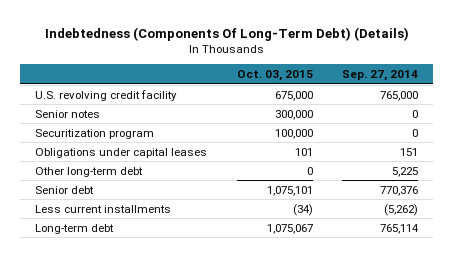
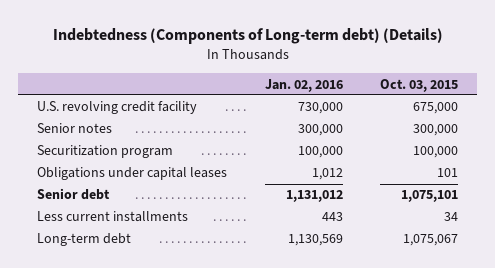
- Indebtedness (Components Of Long-Term Debt) (Details)
+ Indebtedness (Components of Long-term debt) (Details)
- | Oct. 03, 2015 | Sep. 27, 2014
+ | Jan. 02, 2016 | Oct. 03, 2015
- Other long-term debt | 0 | 5,225
- Less current installments | (34) | (5,262)
+ Less current installments | 443 | 34

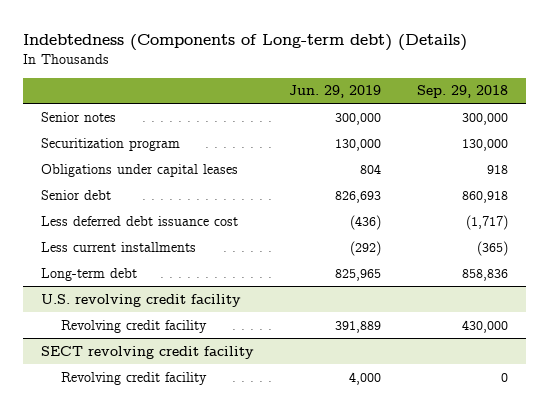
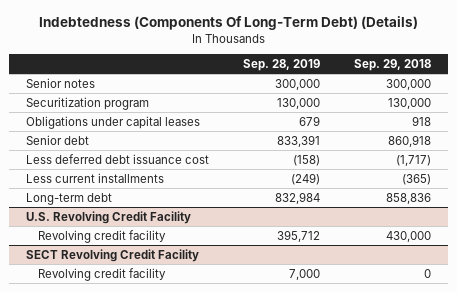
- Indebtedness (Components of Long-term debt) (Details)
+ Indebtedness (Components Of Long-Term Debt) (Details)
- | Jun. 29, 2019 | Sep. 29, 2018
+ | Sep. 28, 2019 | Sep. 29, 2018
- U.S. revolving credit facility
+ U.S. Revolving Credit Facility
- SECT revolving credit facility
+ SECT Revolving Credit Facility

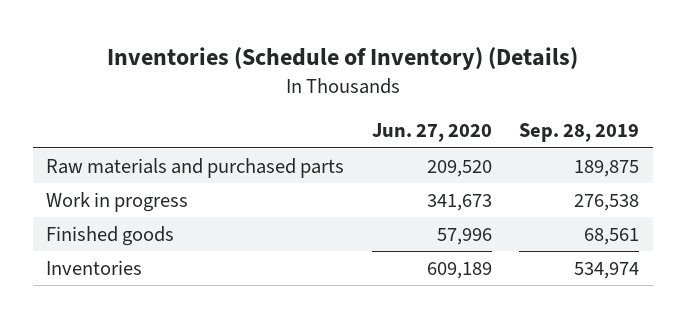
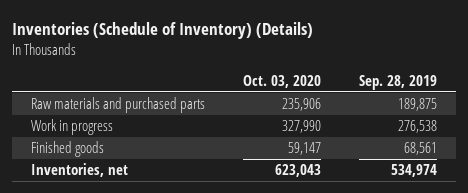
- | Jun. 27, 2020 | Sep. 28, 2019
+ | Oct. 03, 2020 | Sep. 28, 2019
- Inventories | 609,189 | 534,974
+ Inventories, net | 623,043 | 534,974

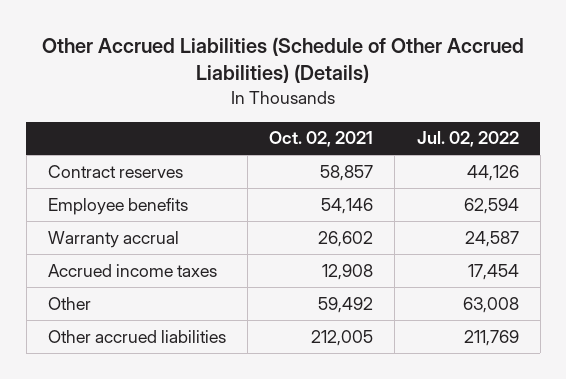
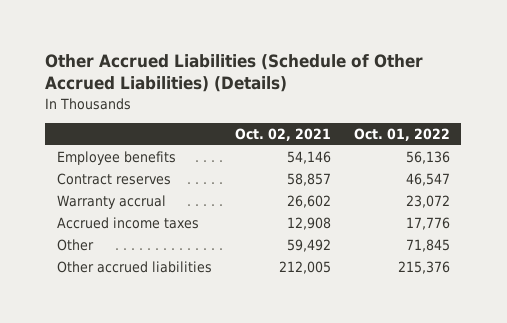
- | Oct. 02, 2021 | Jul. 02, 2022
+ | Oct. 02, 2021 | Oct. 01, 2022
moved down: Contract reserves | 58,857 | 46,547

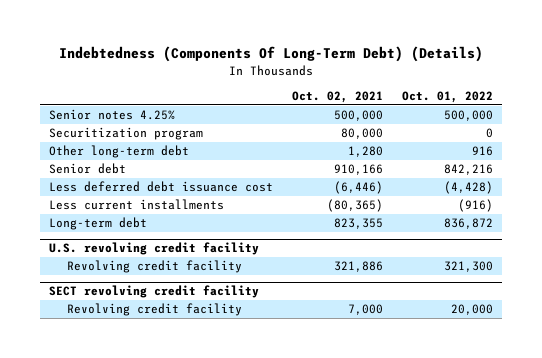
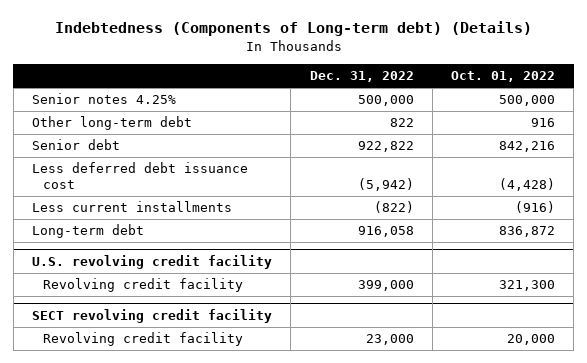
- Indebtedness (Components Of Long-Term Debt) (Details)
+ Indebtedness (Components of Long-term debt) (Details)
- | Oct. 02, 2021 | Oct. 01, 2022
+ | Dec. 31, 2022 | Oct. 01, 2022
- Securitization program | 80,000 | 0

